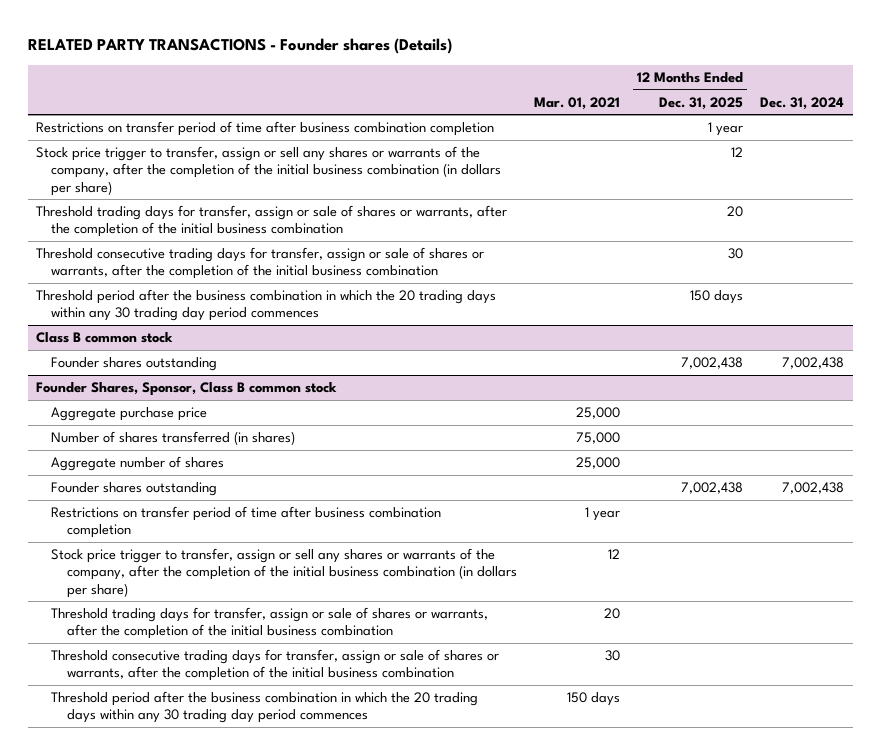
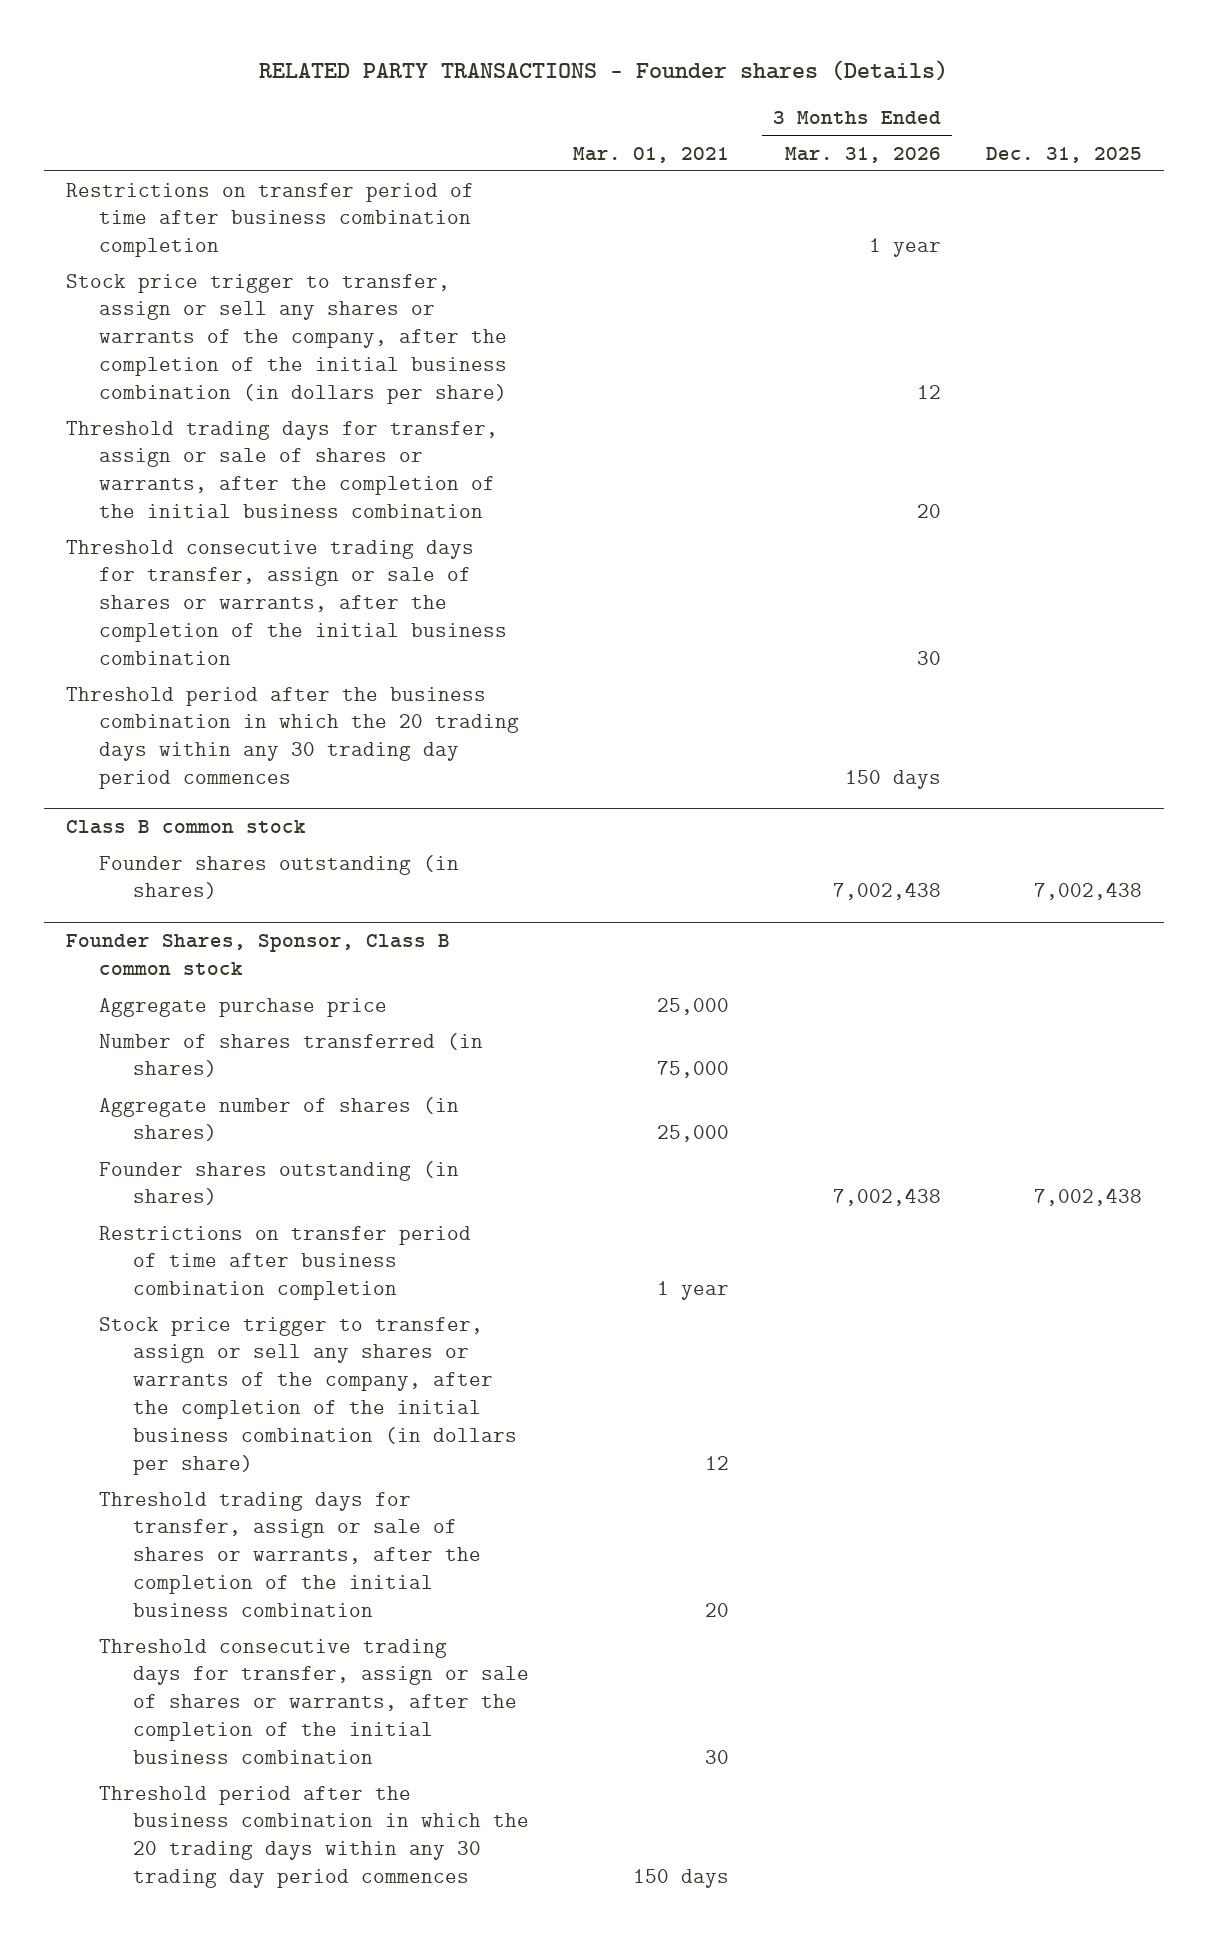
- | Mar. 01, 2021 | 12 Months Ended Dec. 31, 2025 | Dec. 31, 2024
+ | Mar. 01, 2021 | 3 Months Ended Mar. 31, 2026 | Dec. 31, 2025
@ Class B common stock
- Founder shares outstanding | | 7,002,438 | 7,002,438
+ Founder shares outstanding (in shares) | | 7,002,438 | 7,002,438
@ Founder Shares, Sponsor, Class B common stock
- Aggregate number of shares | 25,000 | |
- Founder shares outstanding | | 7,002,438 | 7,002,438
+ Aggregate number of shares (in shares) | 25,000 | |
+ Founder shares outstanding (in shares) | | 7,002,438 | 7,002,438

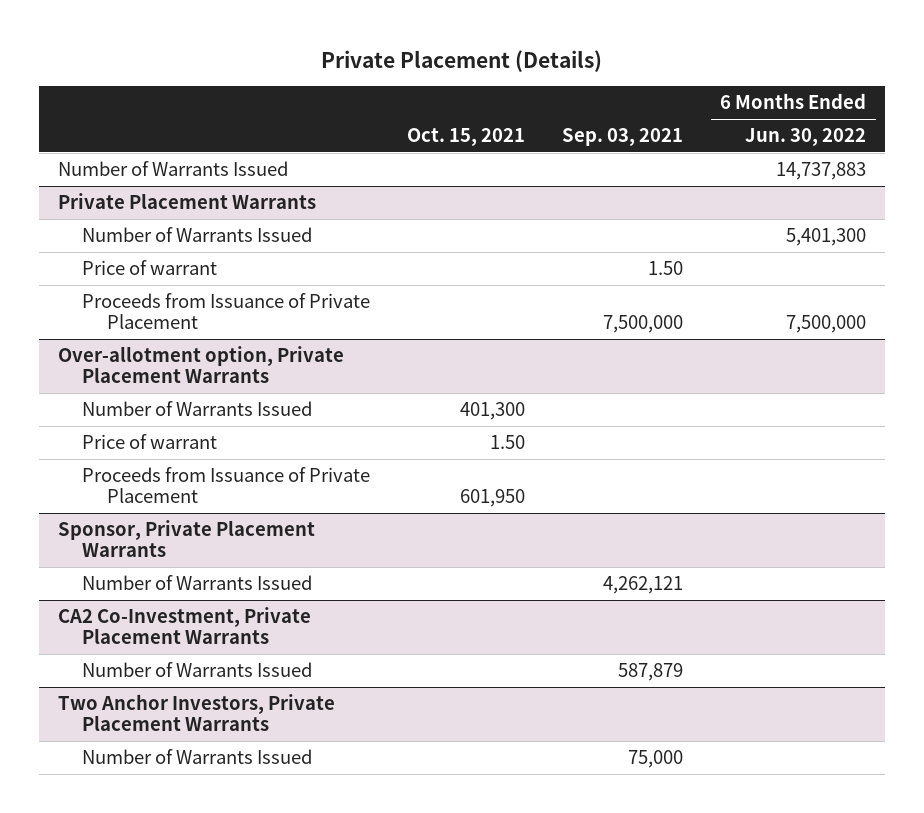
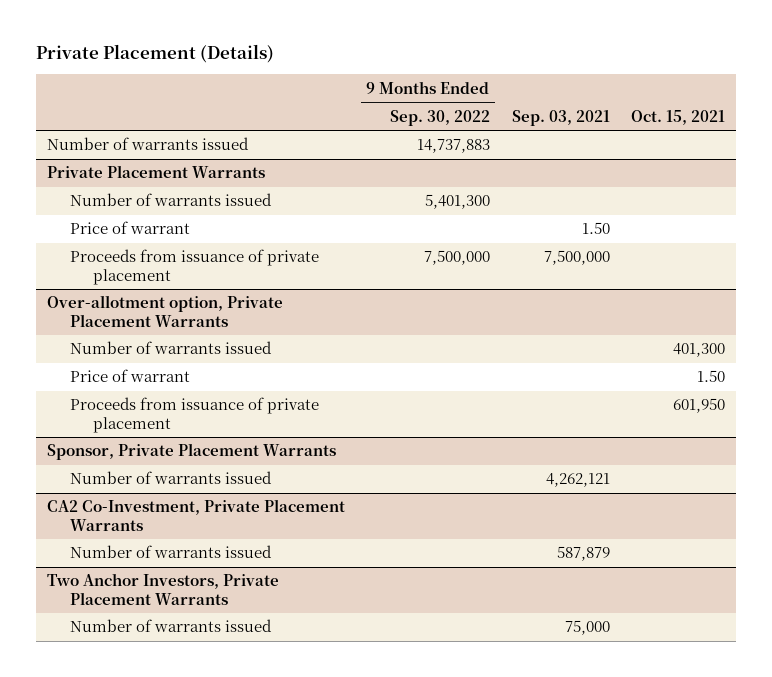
- | Oct. 15, 2021 | Sep. 03, 2021 | 6 Months Ended Jun. 30, 2022
+ | 9 Months Ended Sep. 30, 2022 | Sep. 03, 2021 | Oct. 15, 2021
- Number of Warrants Issued | | | 14,737,883
+ Number of warrants issued | 14,737,883 | |
@ Private Placement Warrants
- Number of Warrants Issued | | | 5,401,300
+ Number of warrants issued | 5,401,300 | |
- Proceeds from Issuance of Private Placement | | 7,500,000 | 7,500,000
+ Proceeds from issuance of private placement | 7,500,000 | 7,500,000 |
@ Over-allotment option, Private Placement Warrants
- Number of Warrants Issued | 401,300 | |
+ Number of warrants issued | | | 401,300
- Proceeds from Issuance of Private Placement | 601,950 | |
+ Proceeds from issuance of private placement | | | 601,950
@ Sponsor, Private Placement Warrants
- Number of Warrants Issued | | 4,262,121 |
+ Number of warrants issued | | 4,262,121 |
@ CA2 Co-Investment, Private Placement Warrants
- Number of Warrants Issued | | 587,879 |
+ Number of warrants issued | | 587,879 |
@ Two Anchor Investors, Private Placement Warrants
- Number of Warrants Issued | | 75,000 |
+ Number of warrants issued | | 75,000 |

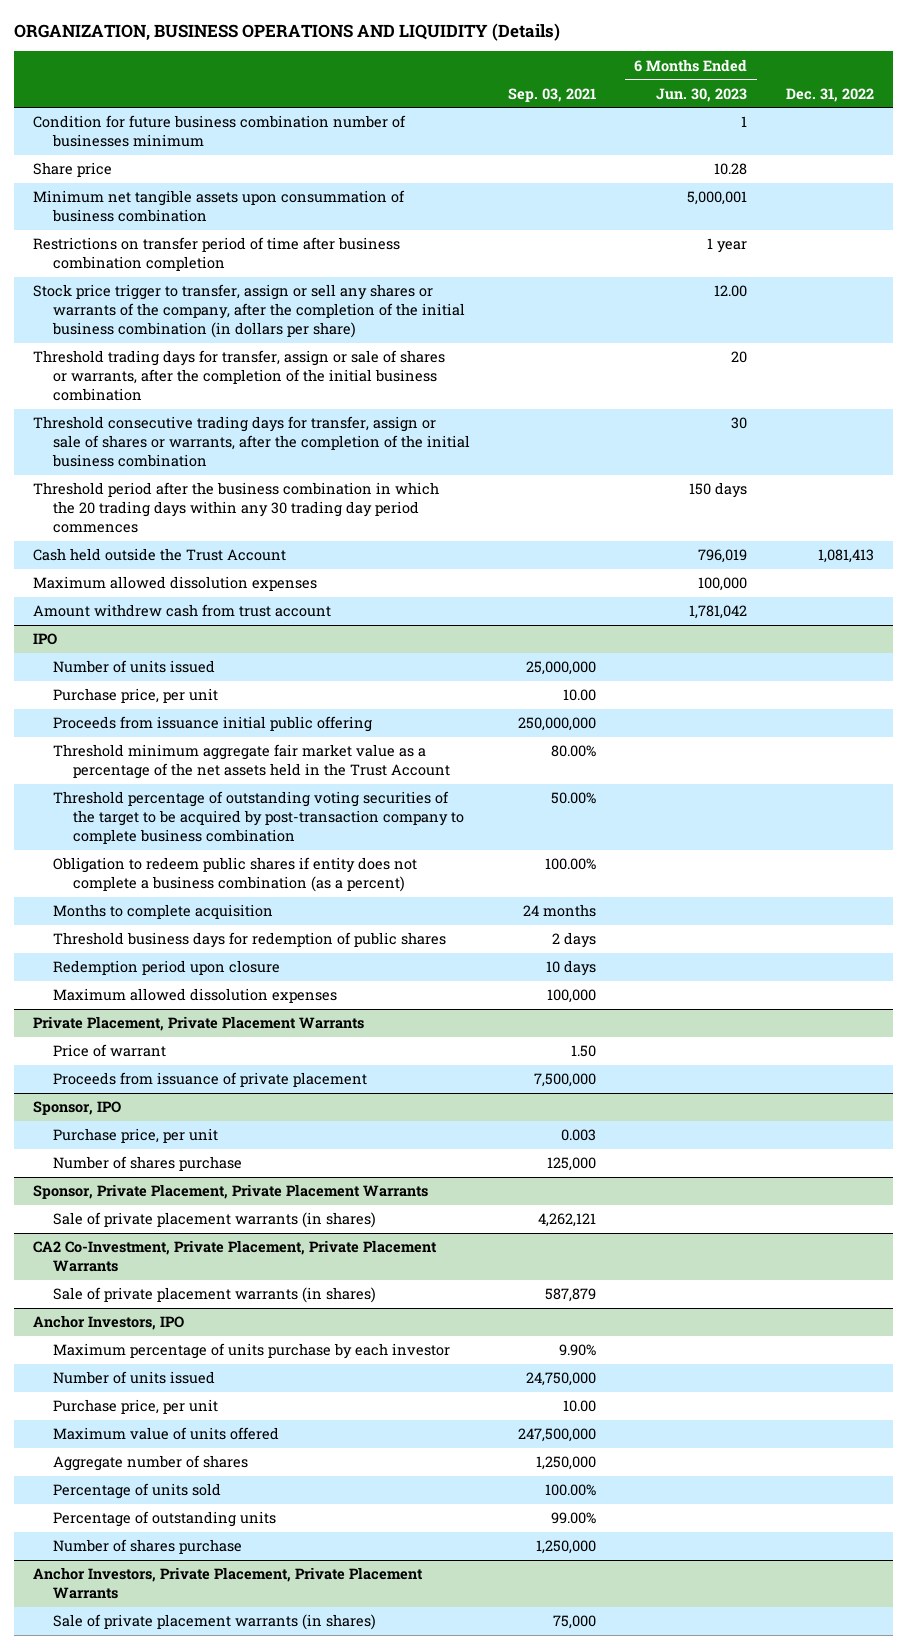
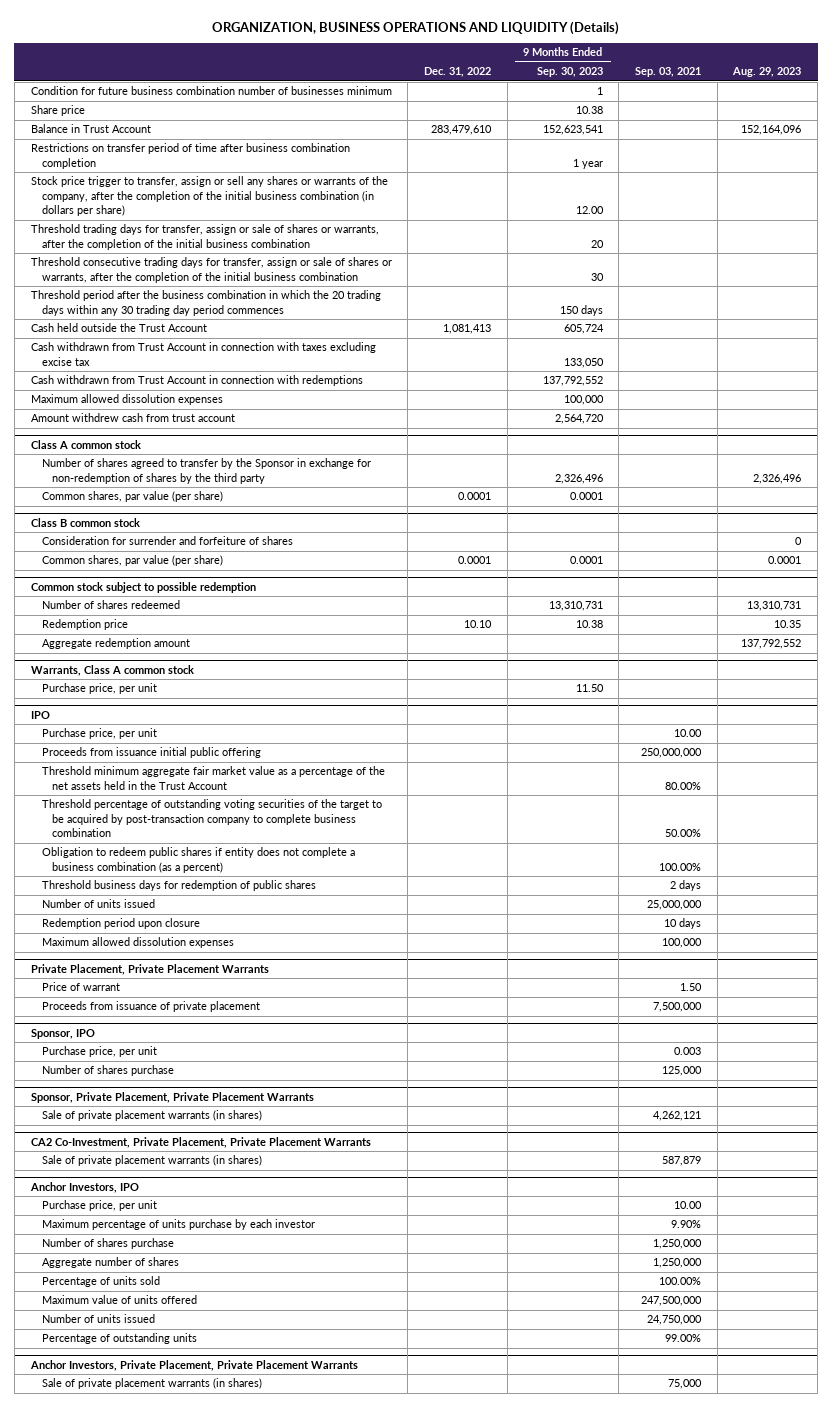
- | Sep. 03, 2021 | 6 Months Ended Jun. 30, 2023 | Dec. 31, 2022
+ | Dec. 31, 2022 | 9 Months Ended Sep. 30, 2023 | Sep. 03, 2021 | Aug. 29, 2023
- Minimum net tangible assets upon consummation of business combination | | 5,000,001 |
+ Balance in Trust Account | 283,479,610 | 152,623,541 | | 152,164,096
+ Cash withdrawn from Trust Account in connection with taxes excluding excise tax | | 133,050 | |
+ Cash withdrawn from Trust Account in connection with redemptions | | 137,792,552 | |
+ Class A common stock
+ Number of shares agreed to transfer by the Sponsor in exchange for non-redemption of shares by the third party | | 2,326,496 | | 2,326,496
+ Common shares, par value (per share) | 0.0001 | 0.0001 | |
+ Class B common stock
+ Consideration for surrender and forfeiture of shares | | | | 0
+ Common shares, par value (per share) | 0.0001 | 0.0001 | | 0.0001
+ Common stock subject to possible redemption
+ Number of shares redeemed | | 13,310,731 | | 13,310,731
+ Redemption price | 10.10 | 10.38 | | 10.35
+ Aggregate redemption amount | | | | 137,792,552
+ Warrants, Class A common stock
+ Purchase price, per unit | | 11.50 | |
@ IPO
- Months to complete acquisition | 24 months | |
moved down: Number of units issued | | | 25,000,000 |
@ Anchor Investors, IPO
moved down: Maximum percentage of units purchase by each investor | | | 9.90% |
moved up: Number of shares purchase | | | 1,250,000 |
moved down: Maximum value of units offered | | | 247,500,000 |
moved down: Number of units issued | | | 24,750,000 |

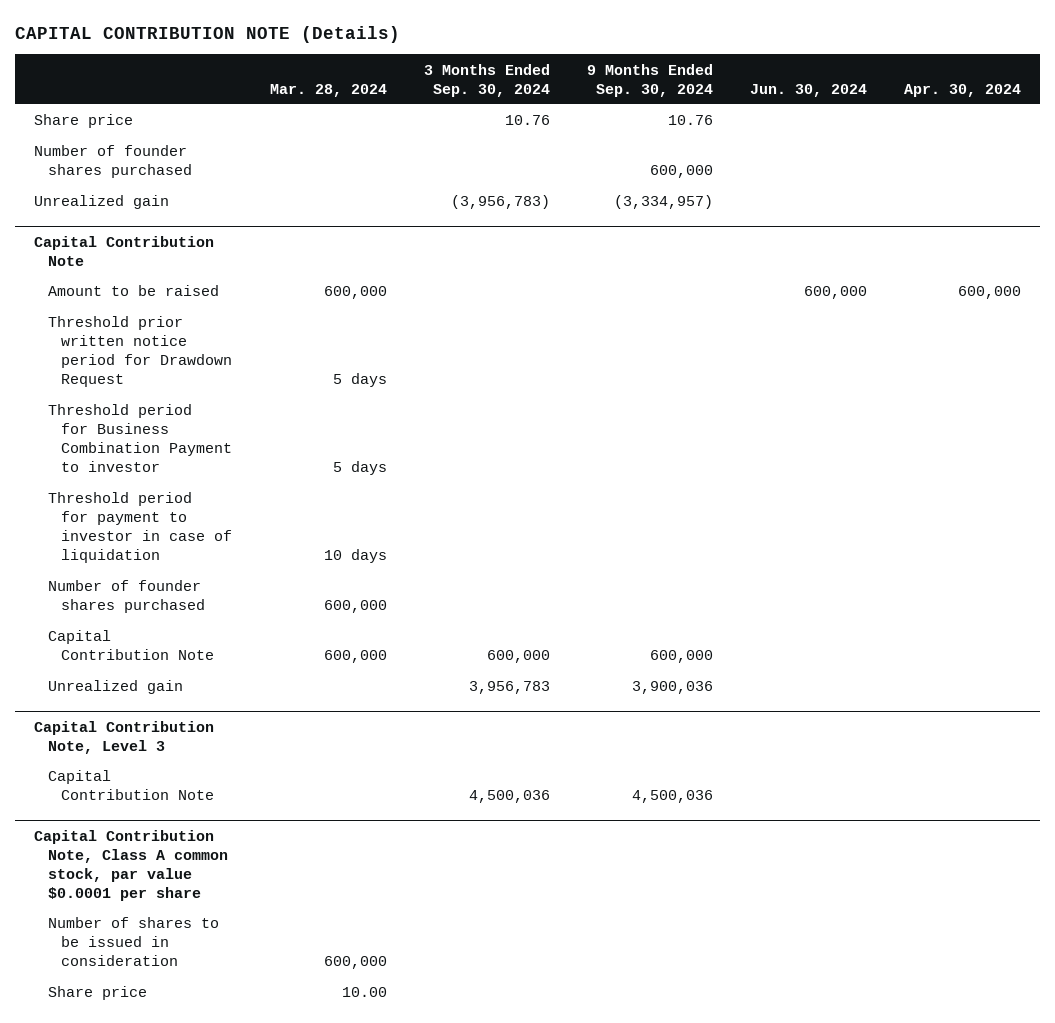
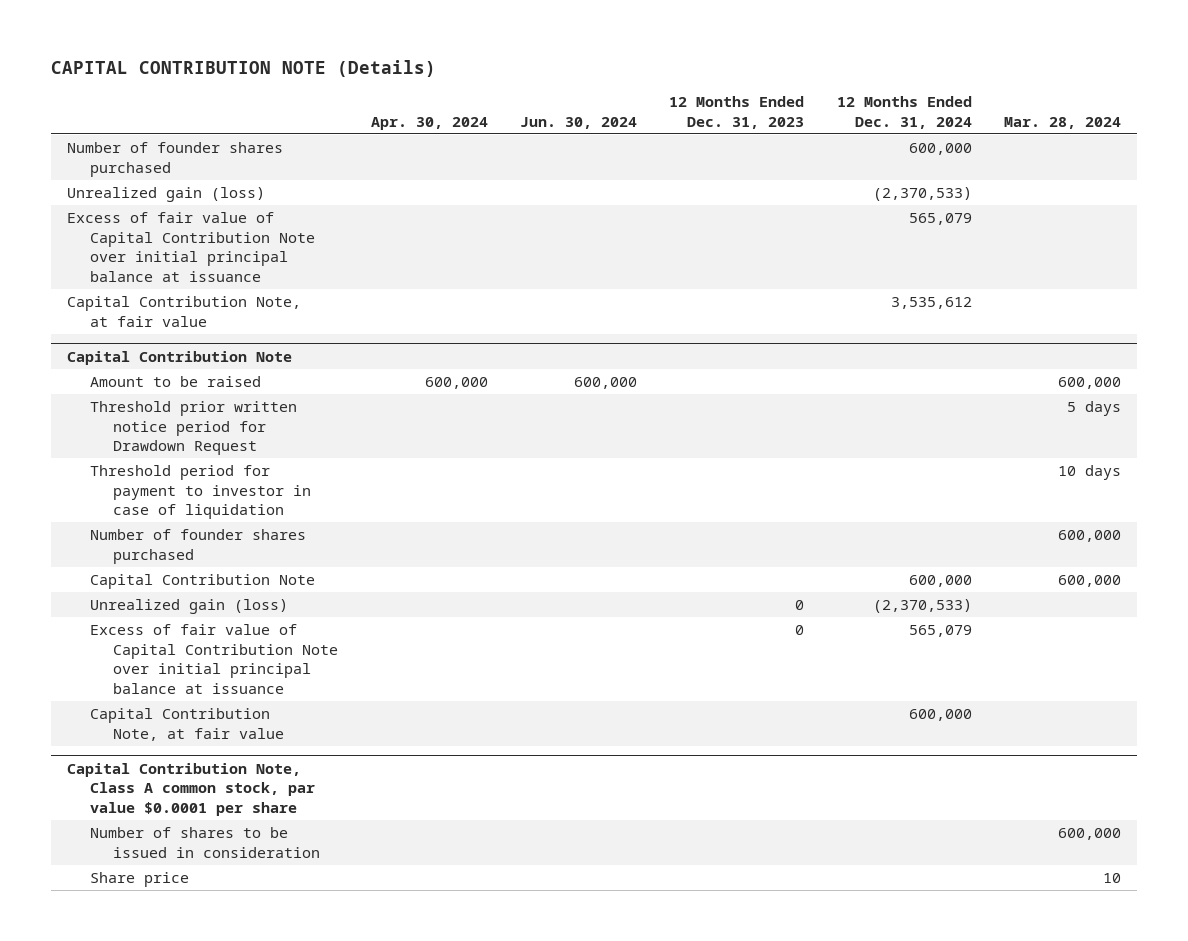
- | Mar. 28, 2024 | 3 Months Ended Sep. 30, 2024 | 9 Months Ended Sep. 30, 2024 | Jun. 30, 2024 | Apr. 30, 2024
+ | Apr. 30, 2024 | Jun. 30, 2024 | 12 Months Ended Dec. 31, 2023 | 12 Months Ended Dec. 31, 2024 | Mar. 28, 2024
- Share price | | 10.76 | 10.76 | |
- Unrealized gain | | (3,956,783) | (3,334,957) | |
+ Unrealized gain (loss) | | | | (2,370,533) |
+ Excess of fair value of Capital Contribution Note over initial principal balance at issuance | | | | 565,079 |
+ Capital Contribution Note, at fair value | | | | 3,535,612 |
@ Capital Contribution Note
- Threshold period for Business Combination Payment to investor | 5 days | | | |
- Unrealized gain | | 3,956,783 | 3,900,036 | |
- Capital Contribution Note, Level 3
- Capital Contribution Note | | 4,500,036 | 4,500,036 | |
@ Capital Contribution Note
+ Unrealized gain (loss) | | | 0 | (2,370,533) |
+ Excess of fair value of Capital Contribution Note over initial principal balance at issuance | | | 0 | 565,079 |
+ Capital Contribution Note, at fair value | | | | 600,000 |
@ Capital Contribution Note, Class A common stock, par value $0.0001 per share
- Share price | 10.00 | | | |
+ Share price | | | | | 10

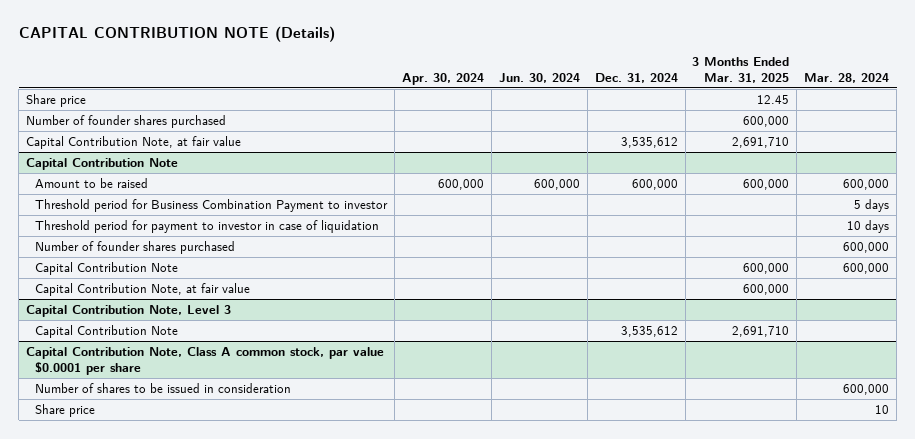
- | Apr. 30, 2024 | Jun. 30, 2024 | 12 Months Ended Dec. 31, 2023 | 12 Months Ended Dec. 31, 2024 | Mar. 28, 2024
+ | Apr. 30, 2024 | Jun. 30, 2024 | Dec. 31, 2024 | 3 Months Ended Mar. 31, 2025 | Mar. 28, 2024
+ Share price | | | | 12.45 |
- Unrealized gain (loss) | | | | (2,370,533) |
- Excess of fair value of Capital Contribution Note over initial principal balance at issuance | | | | 565,079 |
@ Capital Contribution Note
- Threshold prior written notice period for Drawdown Request | | | | | 5 days
+ Threshold period for Business Combination Payment to investor | | | | | 5 days
- Unrealized gain (loss) | | | 0 | (2,370,533) |
- Excess of fair value of Capital Contribution Note over initial principal balance at issuance | | | 0 | 565,079 |
+ Capital Contribution Note, Level 3
+ Capital Contribution Note | | | 3,535,612 | 2,691,710 |

